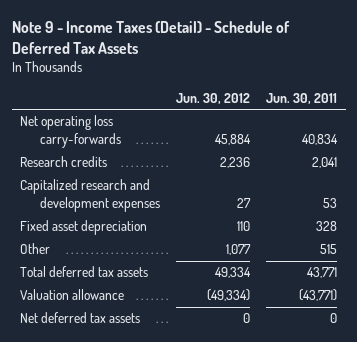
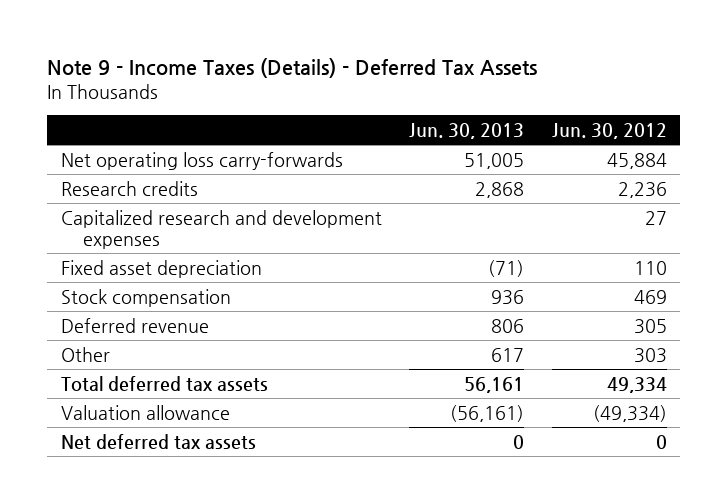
- Note 9 - Income Taxes (Detail) - Schedule of Deferred Tax Assets
+ Note 9 - Income Taxes (Details) - Deferred Tax Assets
- | Jun. 30, 2012 | Jun. 30, 2011
+ | Jun. 30, 2013 | Jun. 30, 2012
- Other | 1,077 | 515
+ Stock compensation | 936 | 469
+ Deferred revenue | 806 | 305
+ Other | 617 | 303

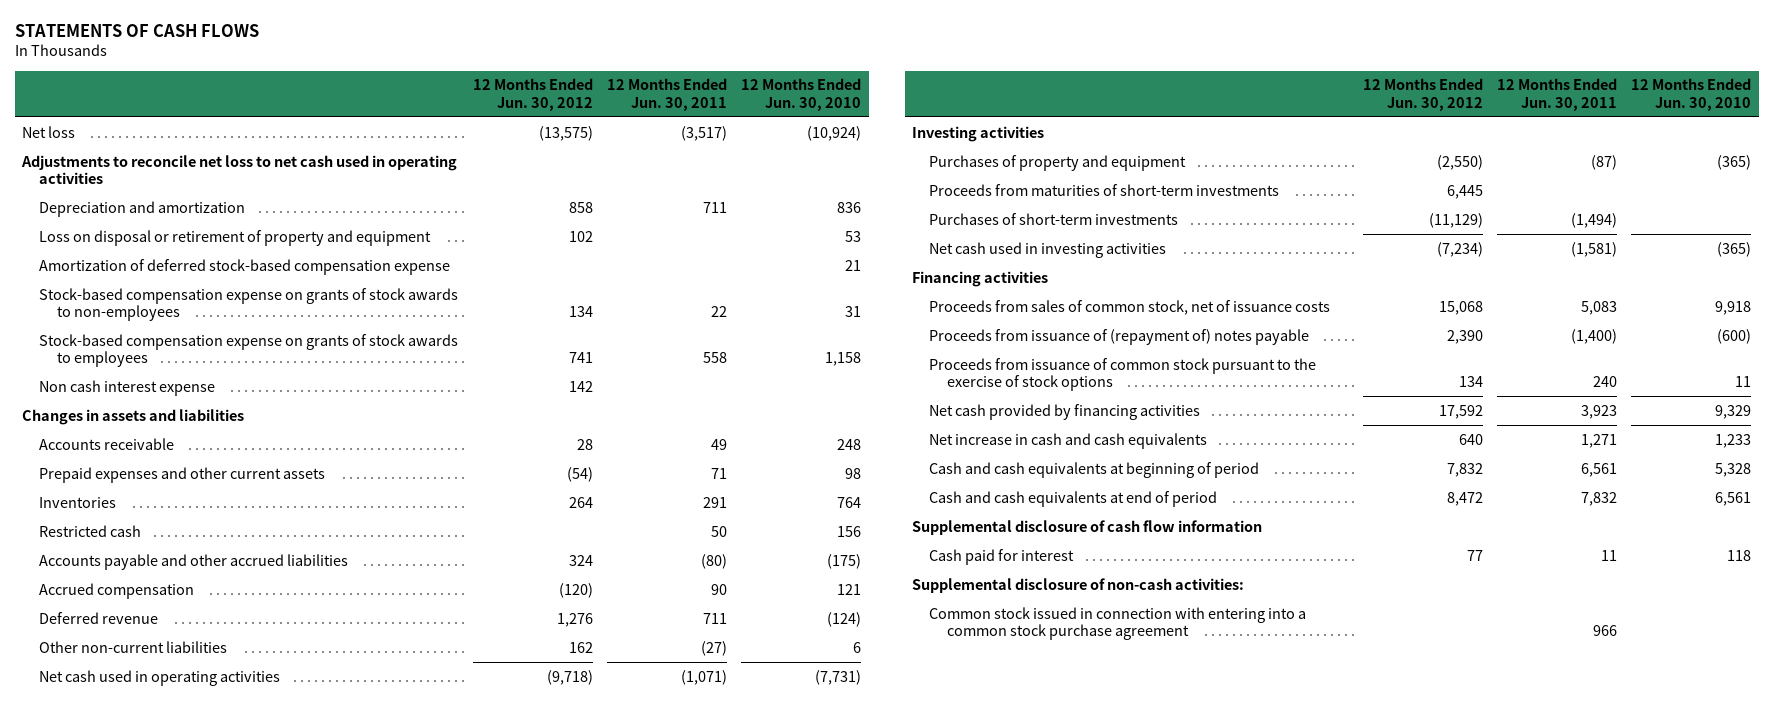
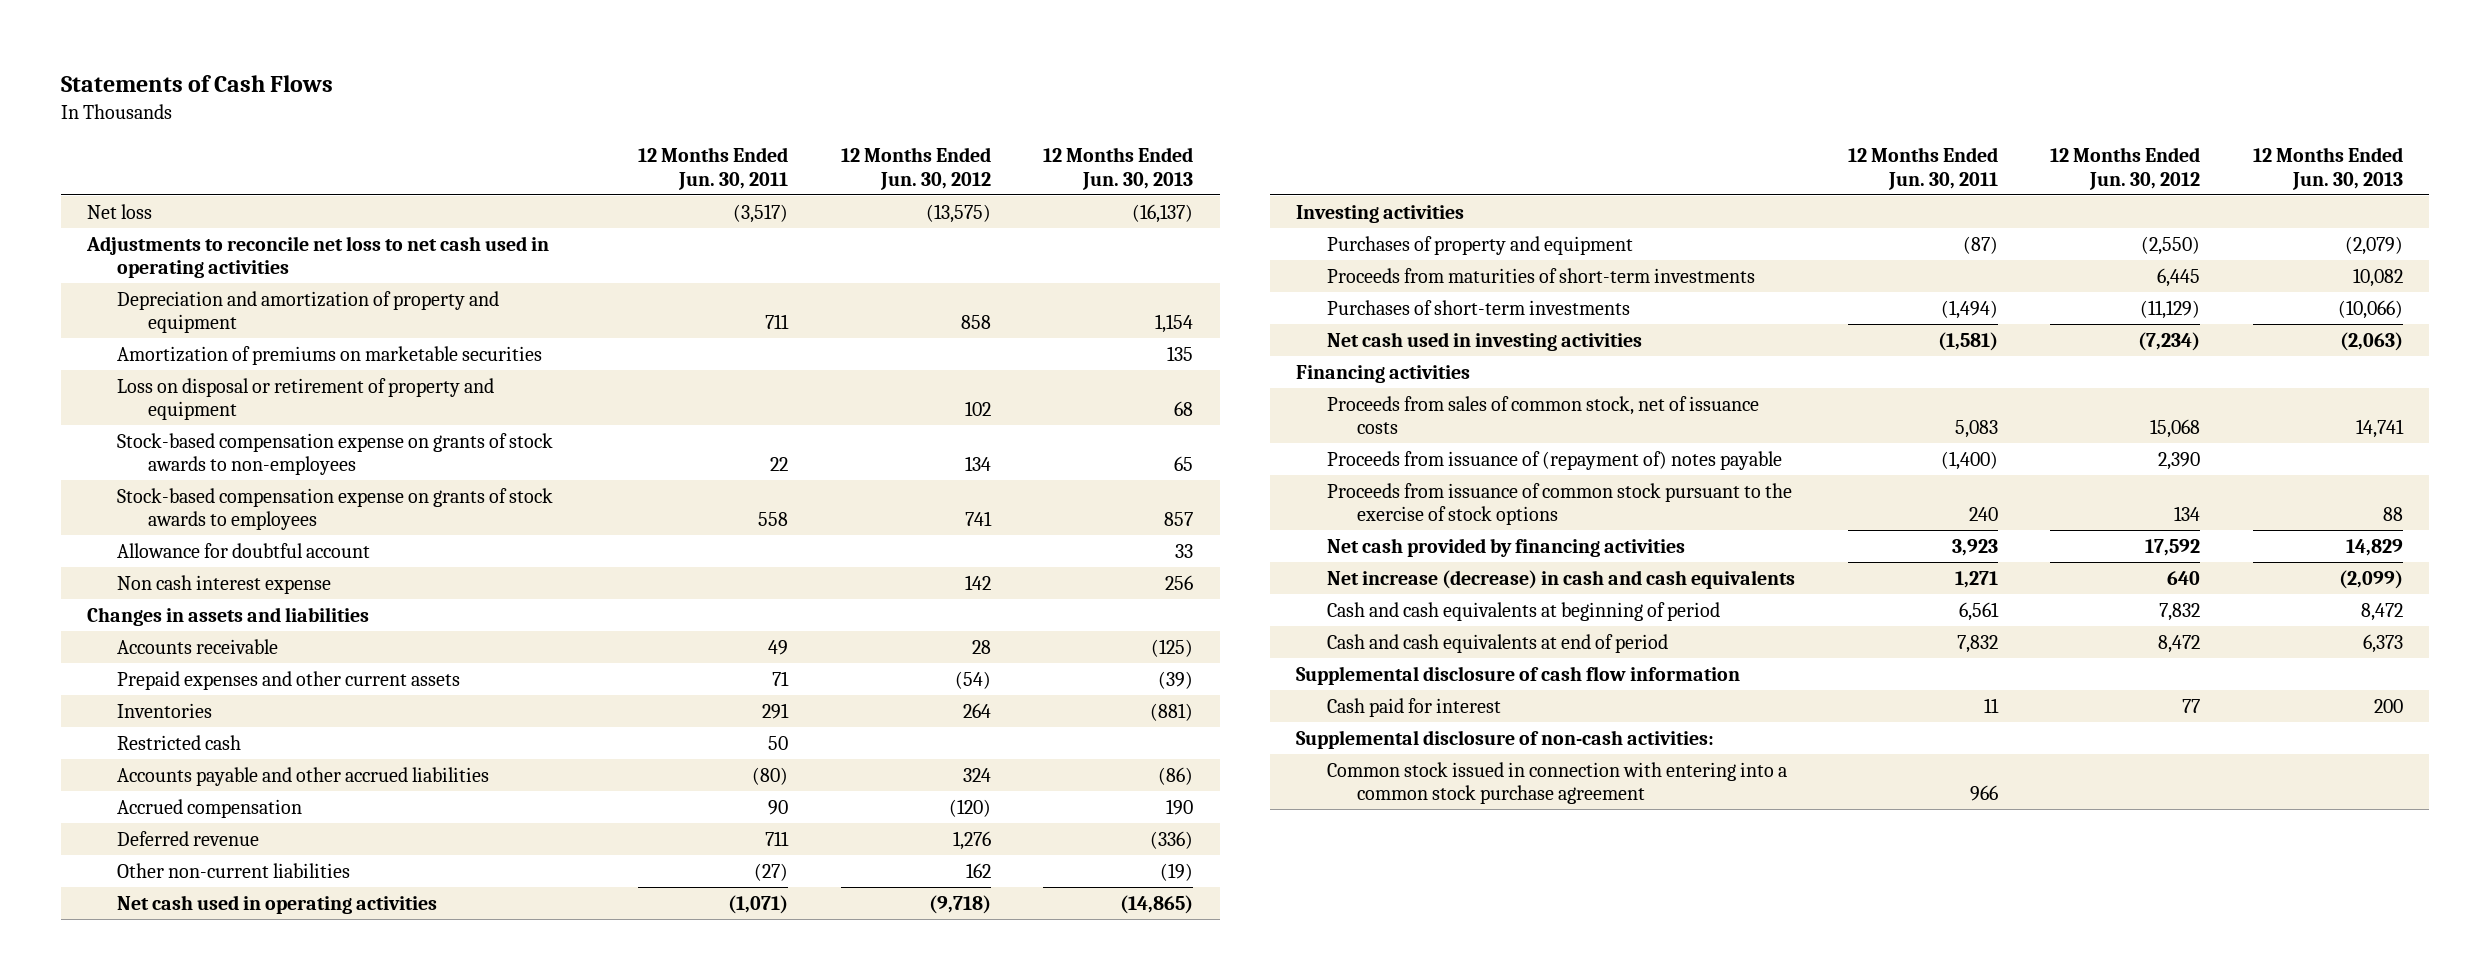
- STATEMENTS OF CASH FLOWS
+ Statements of Cash Flows
- | 12 Months Ended Jun. 30, 2012 | 12 Months Ended Jun. 30, 2011 | 12 Months Ended Jun. 30, 2010
+ | 12 Months Ended Jun. 30, 2011 | 12 Months Ended Jun. 30, 2012 | 12 Months Ended Jun. 30, 2013
- Depreciation and amortization | 858 | 711 | 836
+ Depreciation and amortization of property and equipment | 711 | 858 | 1,154
+ Amortization of premiums on marketable securities | | | 135
- Amortization of deferred stock-based compensation expense | | | 21
+ Allowance for doubtful account | | | 33
- Net increase in cash and cash equivalents | 640 | 1,271 | 1,233
+ Net increase (decrease) in cash and cash equivalents | 1,271 | 640 | (2,099)

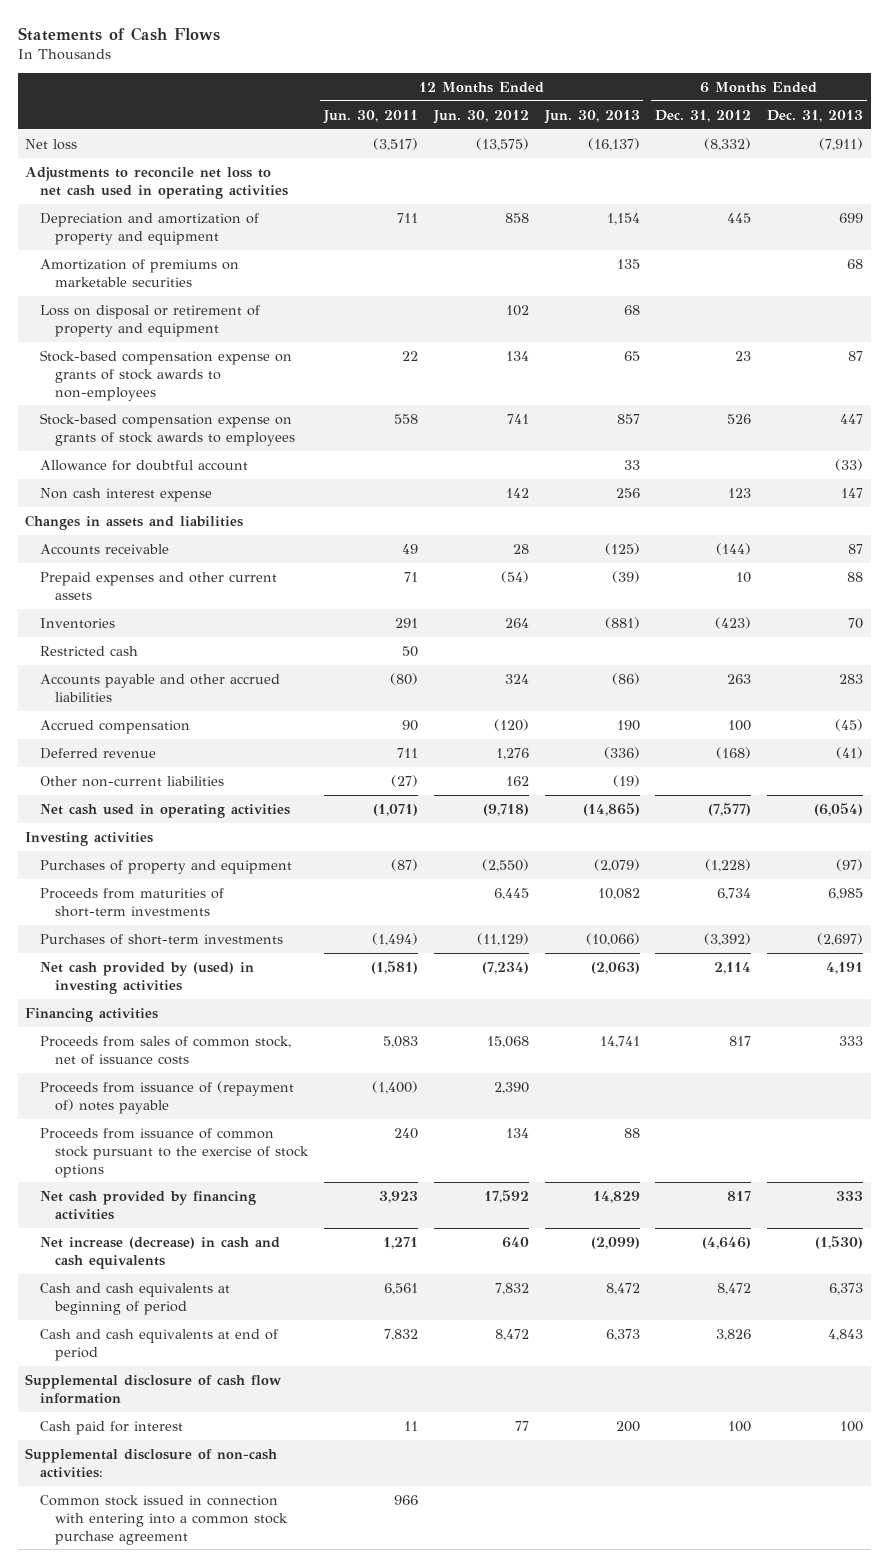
- | 12 Months Ended Jun. 30, 2011 | 12 Months Ended Jun. 30, 2012 | 12 Months Ended Jun. 30, 2013
+ | 12 Months Ended Jun. 30, 2011 | 12 Months Ended Jun. 30, 2012 | 12 Months Ended Jun. 30, 2013 | 6 Months Ended Dec. 31, 2012 | 6 Months Ended Dec. 31, 2013
- Net cash used in investing activities | (1,581) | (7,234) | (2,063)
+ Net cash provided by (used) in investing activities | (1,581) | (7,234) | (2,063) | 2,114 | 4,191

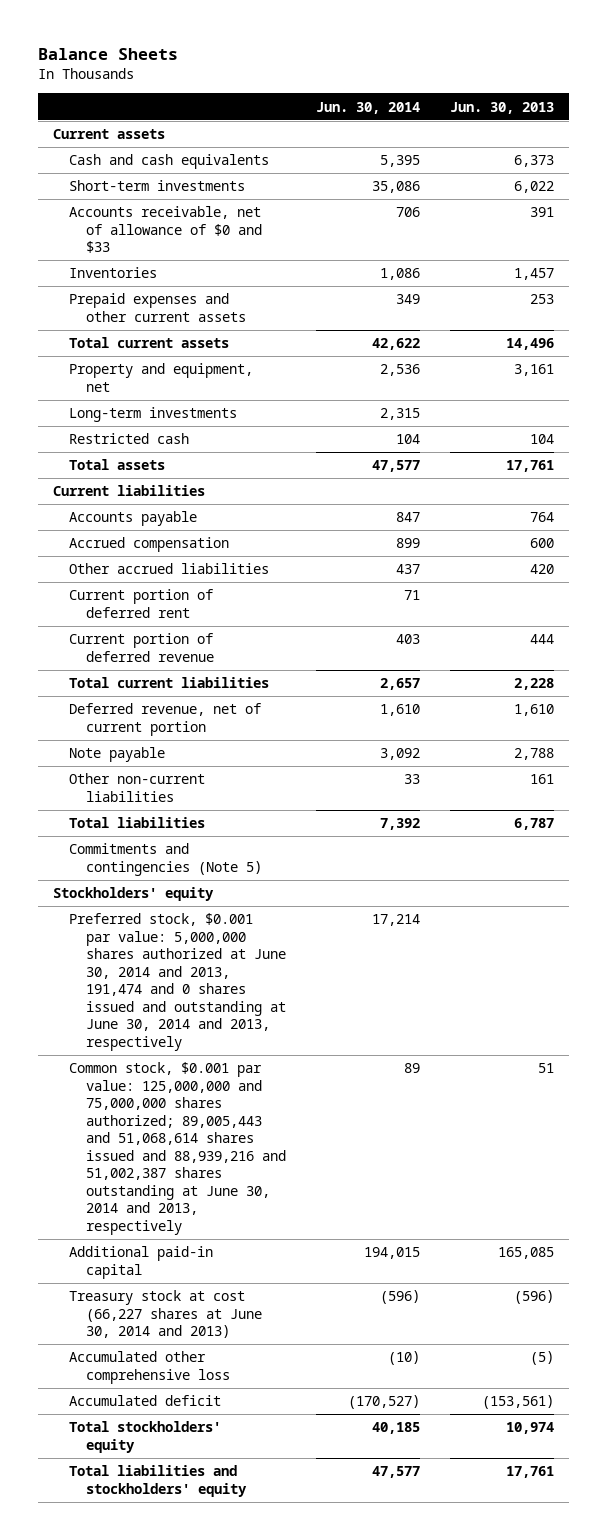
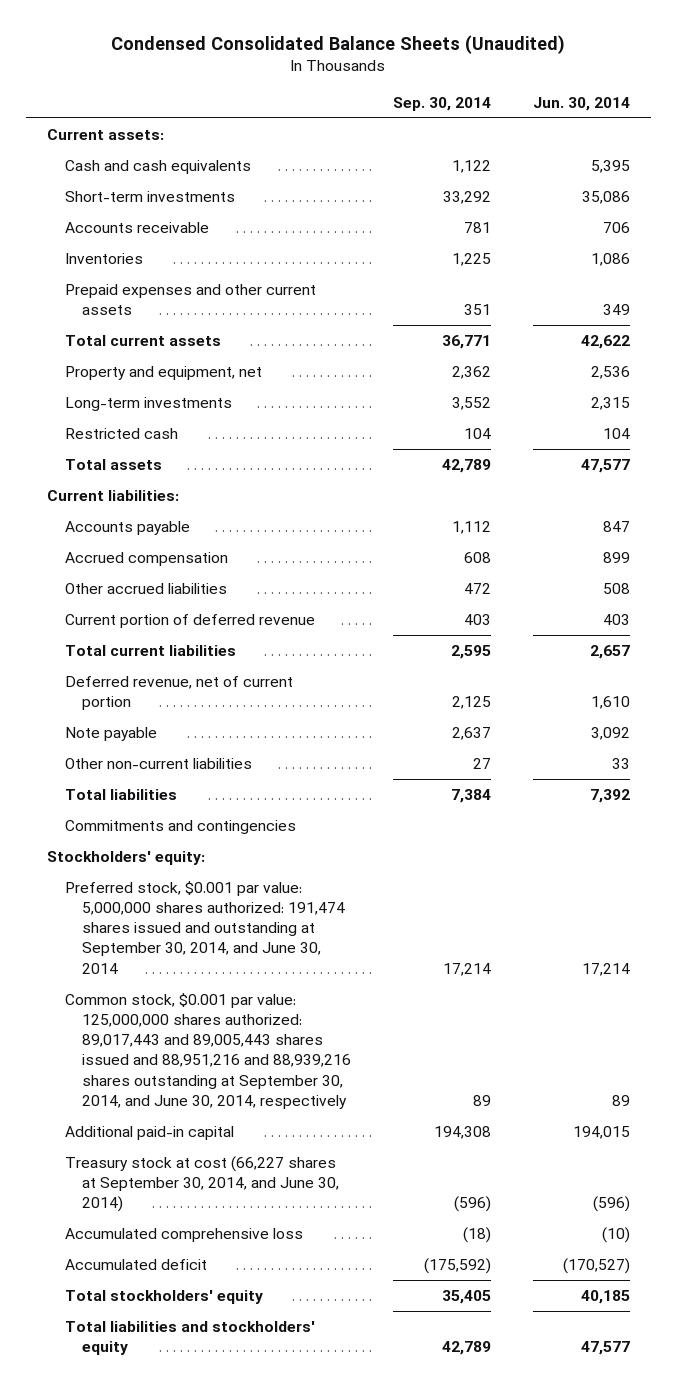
- Balance Sheets
+ Condensed Consolidated Balance Sheets (Unaudited)
- | Jun. 30, 2014 | Jun. 30, 2013
+ | Sep. 30, 2014 | Jun. 30, 2014
- Current assets
+ Current assets:
- Accounts receivable, net of allowance of $0 and $33 | 706 | 391
+ Accounts receivable | 781 | 706
- Current liabilities
+ Current liabilities:
- Other accrued liabilities | 437 | 420
- Current portion of deferred rent | 71 |
+ Other accrued liabilities | 472 | 508
- Commitments and contingencies (Note 5)
- Stockholders' equity
- Preferred stock, $0.001 par value: 5,000,000 shares authorized at June 30, 2014 and 2013, 191,474 and 0 shares issued and outstanding at June 30, 2014 and 2013, respectively | 17,214 |
- Common stock, $0.001 par value: 125,000,000 and 75,000,000 shares authorized; 89,005,443 and 51,068,614 shares issued and 88,939,216 and 51,002,387 shares outstanding at June 30, 2014 and 2013, respectively | 89 | 51
+ Commitments and contingencies
+ Stockholders' equity:
+ Preferred stock, $0.001 par value: 5,000,000 shares authorized: 191,474 shares issued and outstanding at September 30, 2014, and June 30, 2014 | 17,214 | 17,214
+ Common stock, $0.001 par value: 125,000,000 shares authorized: 89,017,443 and 89,005,443 shares issued and 88,951,216 and 88,939,216 shares outstanding at September 30, 2014, and June 30, 2014, respectively | 89 | 89
- Treasury stock at cost (66,227 shares at June 30, 2014 and 2013) | (596) | (596)
- Accumulated other comprehensive loss | (10) | (5)
+ Treasury stock at cost (66,227 shares at September 30, 2014, and June 30, 2014) | (596) | (596)
+ Accumulated comprehensive loss | (18) | (10)

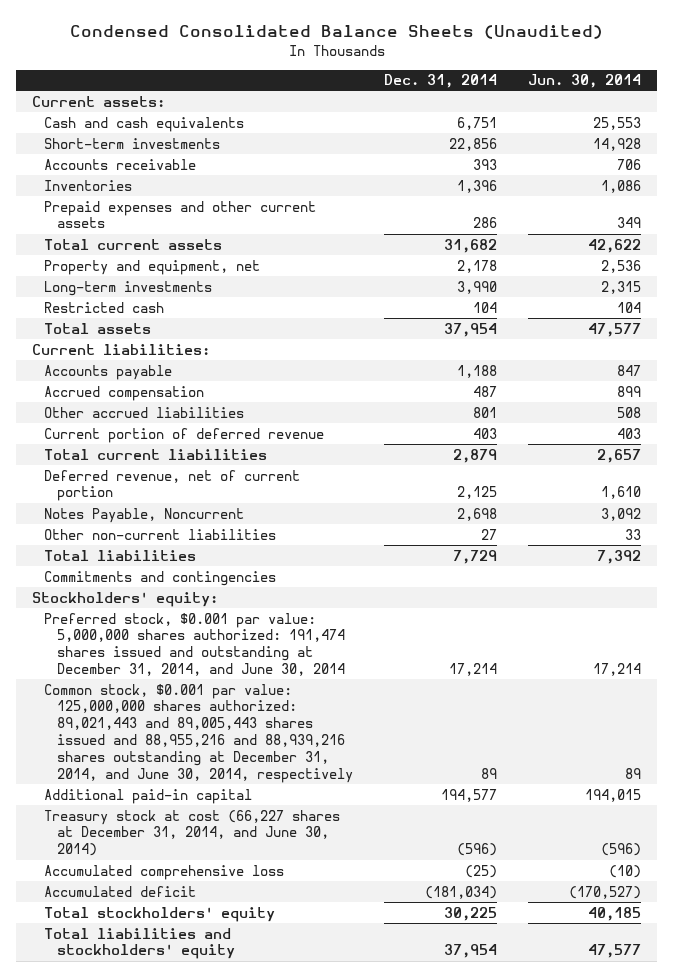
- | Sep. 30, 2014 | Jun. 30, 2014
+ | Dec. 31, 2014 | Jun. 30, 2014
- Cash and cash equivalents | 1,122 | 5,395
- Short-term investments | 33,292 | 35,086
+ Cash and cash equivalents | 6,751 | 25,553
+ Short-term investments | 22,856 | 14,928
- Note payable | 2,637 | 3,092
+ Notes Payable, Noncurrent | 2,698 | 3,092
- Preferred stock, $0.001 par value: 5,000,000 shares authorized: 191,474 shares issued and outstanding at September 30, 2014, and June 30, 2014 | 17,214 | 17,214
- Common stock, $0.001 par value: 125,000,000 shares authorized: 89,017,443 and 89,005,443 shares issued and 88,951,216 and 88,939,216 shares outstanding at September 30, 2014, and June 30, 2014, respectively | 89 | 89
+ Preferred stock, $0.001 par value: 5,000,000 shares authorized: 191,474 shares issued and outstanding at December 31, 2014, and June 30, 2014 | 17,214 | 17,214
+ Common stock, $0.001 par value: 125,000,000 shares authorized: 89,021,443 and 89,005,443 shares issued and 88,955,216 and 88,939,216 shares outstanding at December 31, 2014, and June 30, 2014, respectively | 89 | 89
- Treasury stock at cost (66,227 shares at September 30, 2014, and June 30, 2014) | (596) | (596)
+ Treasury stock at cost (66,227 shares at December 31, 2014, and June 30, 2014) | (596) | (596)

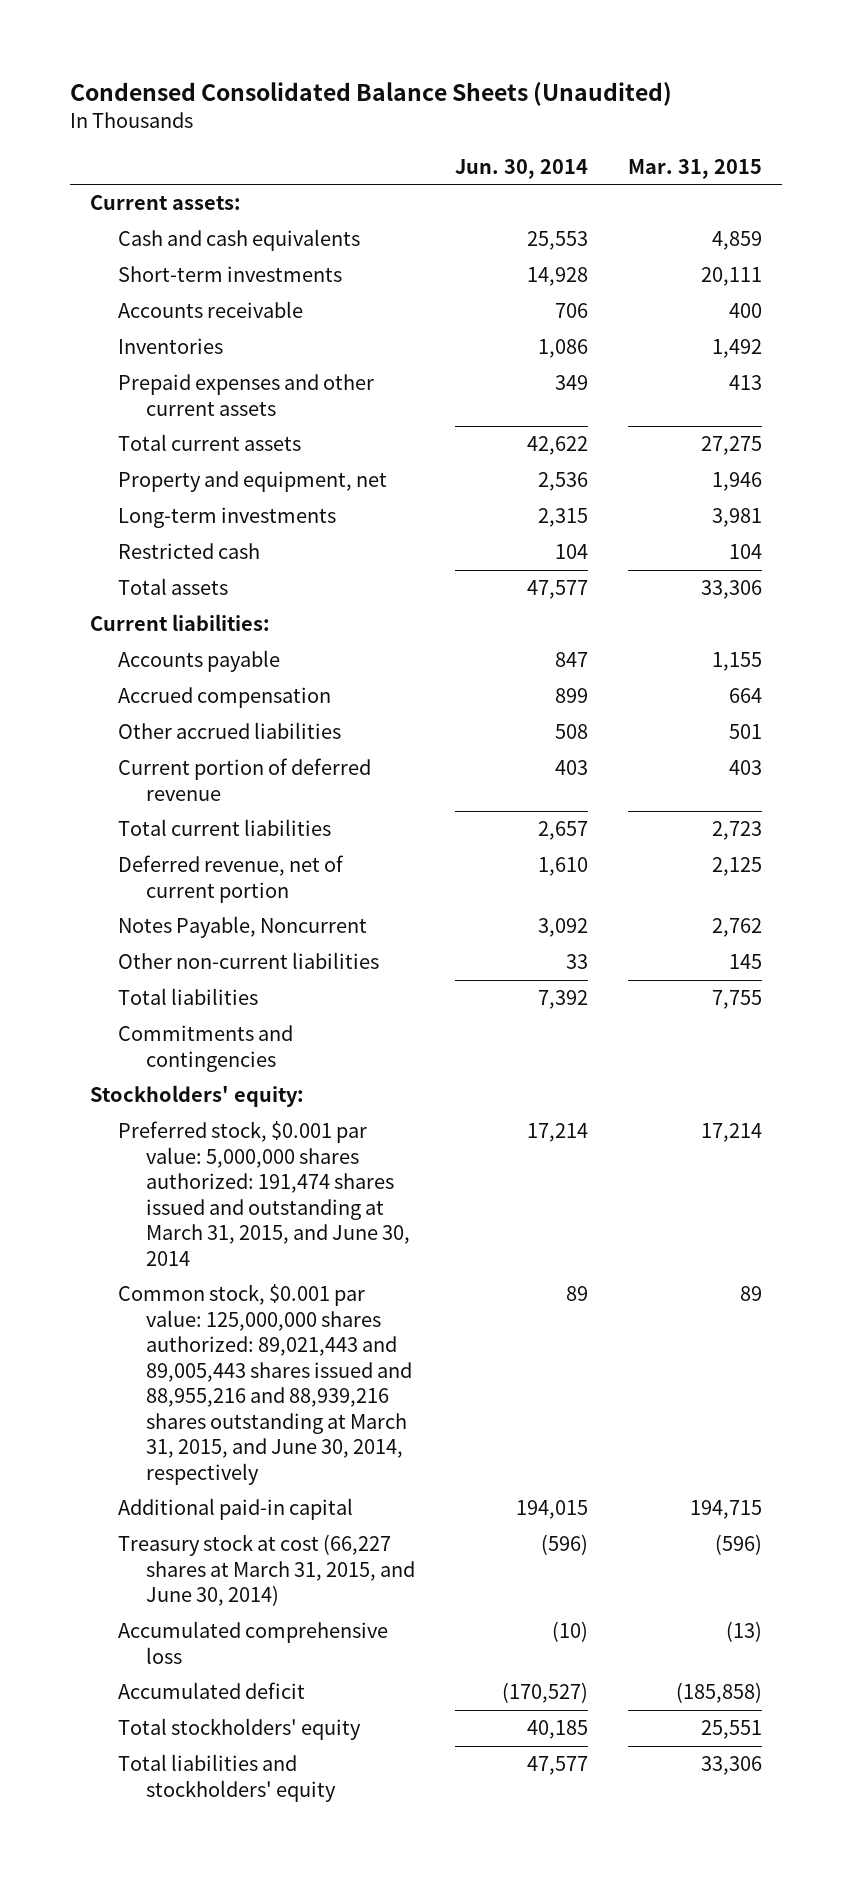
- | Dec. 31, 2014 | Jun. 30, 2014
+ | Jun. 30, 2014 | Mar. 31, 2015
- Preferred stock, $0.001 par value: 5,000,000 shares authorized: 191,474 shares issued and outstanding at December 31, 2014, and June 30, 2014 | 17,214 | 17,214
- Common stock, $0.001 par value: 125,000,000 shares authorized: 89,021,443 and 89,005,443 shares issued and 88,955,216 and 88,939,216 shares outstanding at December 31, 2014, and June 30, 2014, respectively | 89 | 89
+ Preferred stock, $0.001 par value: 5,000,000 shares authorized: 191,474 shares issued and outstanding at March 31, 2015, and June 30, 2014 | 17,214 | 17,214
+ Common stock, $0.001 par value: 125,000,000 shares authorized: 89,021,443 and 89,005,443 shares issued and 88,955,216 and 88,939,216 shares outstanding at March 31, 2015, and June 30, 2014, respectively | 89 | 89
- Treasury stock at cost (66,227 shares at December 31, 2014, and June 30, 2014) | (596) | (596)
+ Treasury stock at cost (66,227 shares at March 31, 2015, and June 30, 2014) | (596) | (596)

